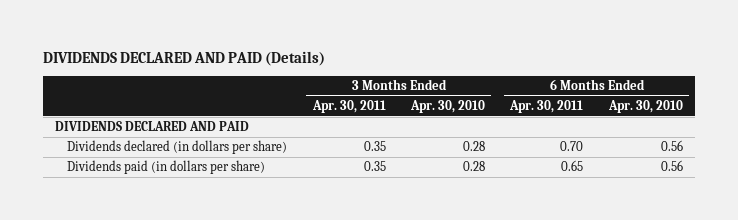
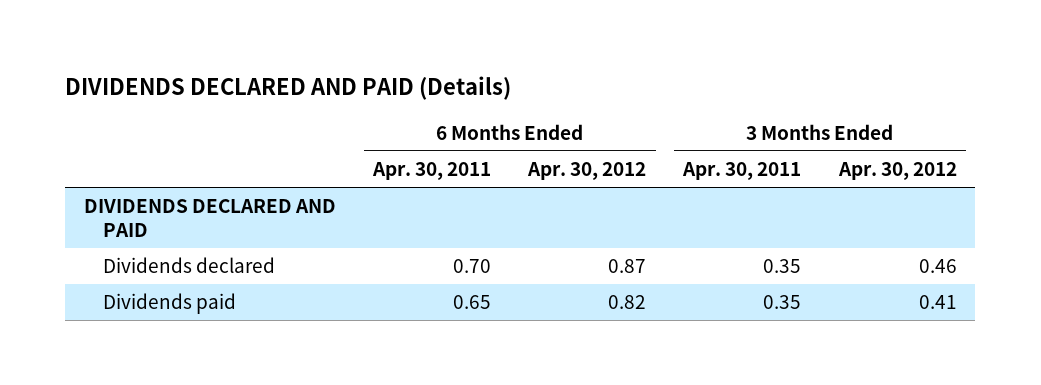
- | 3 Months Ended Apr. 30, 2011 | 3 Months Ended Apr. 30, 2010 | 6 Months Ended Apr. 30, 2011 | 6 Months Ended Apr. 30, 2010
+ | 6 Months Ended Apr. 30, 2011 | 6 Months Ended Apr. 30, 2012 | 3 Months Ended Apr. 30, 2011 | 3 Months Ended Apr. 30, 2012
- Dividends declared (in dollars per share) | 0.35 | 0.28 | 0.70 | 0.56
- Dividends paid (in dollars per share) | 0.35 | 0.28 | 0.65 | 0.56
+ Dividends declared | 0.70 | 0.87 | 0.35 | 0.46
+ Dividends paid | 0.65 | 0.82 | 0.35 | 0.41

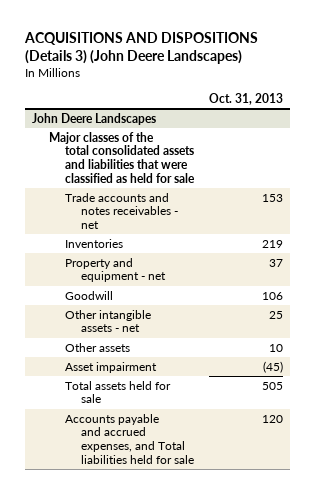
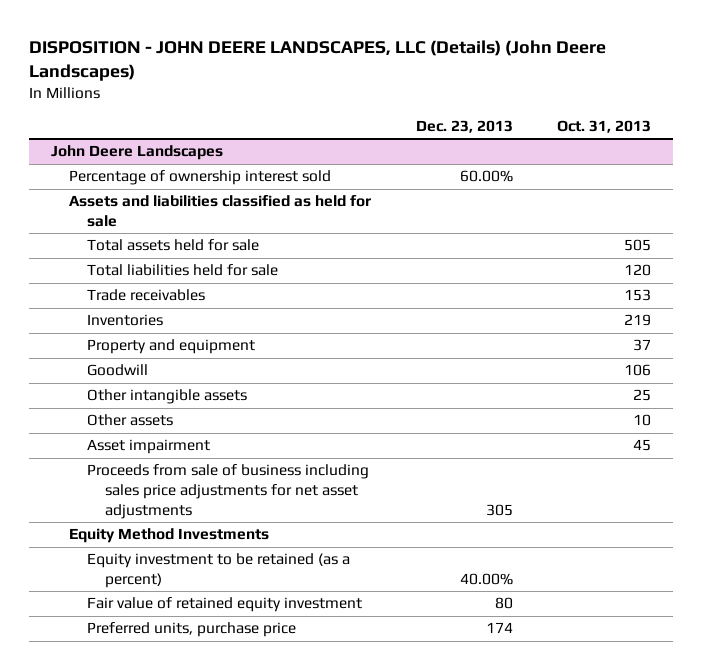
- ACQUISITIONS AND DISPOSITIONS (Details 3) (John Deere Landscapes)
+ DISPOSITION - JOHN DEERE LANDSCAPES, LLC (Details) (John Deere Landscapes)
- | Oct. 31, 2013
+ | Dec. 23, 2013 | Oct. 31, 2013
@ John Deere Landscapes
- Major classes of the total consolidated assets and liabilities that were classified as held for sale
- Trade accounts and notes receivables - net | 153
+ Percentage of ownership interest sold | 60.00% |
+ Assets and liabilities classified as held for sale
moved up: Total assets held for sale | | 505
+ Total liabilities held for sale | | 120
+ Trade receivables | | 153
- Property and equipment - net | 37
+ Property and equipment | | 37
- Other intangible assets - net | 25
+ Other intangible assets | | 25
- Asset impairment | (45)
- Accounts payable and accrued expenses, and Total liabilities held for sale | 120
+ Asset impairment | | 45
+ Proceeds from sale of business including sales price adjustments for net asset adjustments | 305 |
+ Equity Method Investments
+ Equity investment to be retained (as a percent) | 40.00% |
+ Fair value of retained equity investment | 80 |
+ Preferred units, purchase price | 174 |

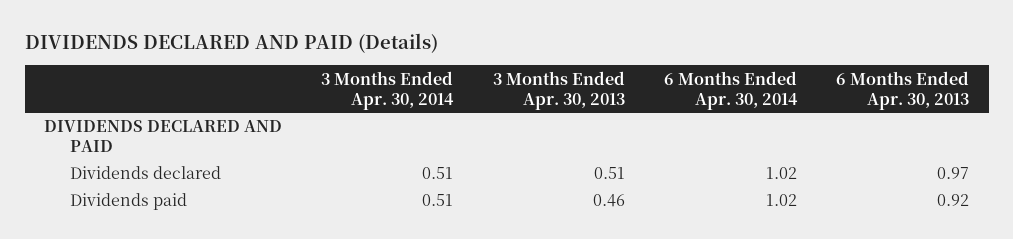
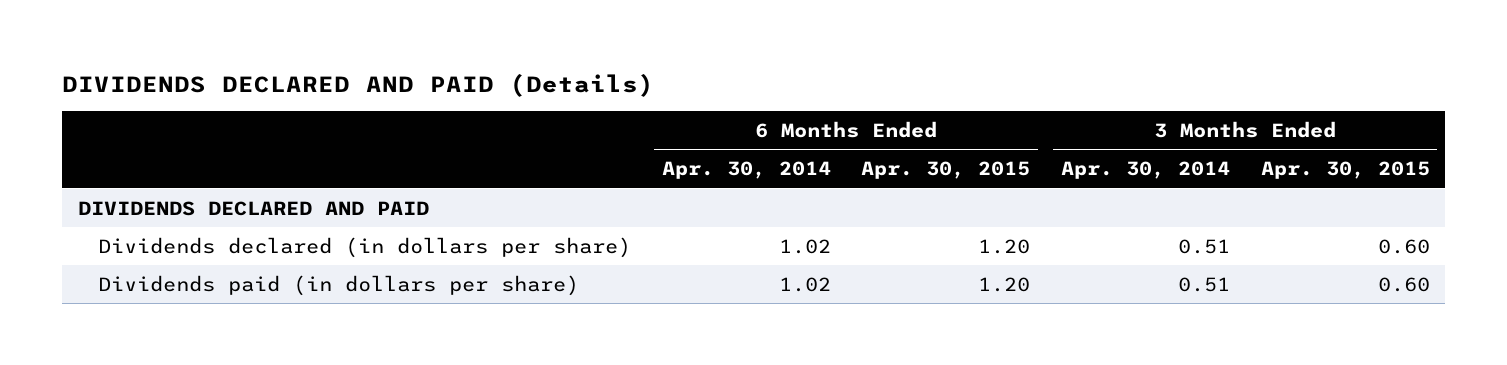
- | 3 Months Ended Apr. 30, 2014 | 3 Months Ended Apr. 30, 2013 | 6 Months Ended Apr. 30, 2014 | 6 Months Ended Apr. 30, 2013
+ | 6 Months Ended Apr. 30, 2014 | 6 Months Ended Apr. 30, 2015 | 3 Months Ended Apr. 30, 2014 | 3 Months Ended Apr. 30, 2015
- Dividends declared | 0.51 | 0.51 | 1.02 | 0.97
- Dividends paid | 0.51 | 0.46 | 1.02 | 0.92
+ Dividends declared (in dollars per share) | 1.02 | 1.20 | 0.51 | 0.60
+ Dividends paid (in dollars per share) | 1.02 | 1.20 | 0.51 | 0.60

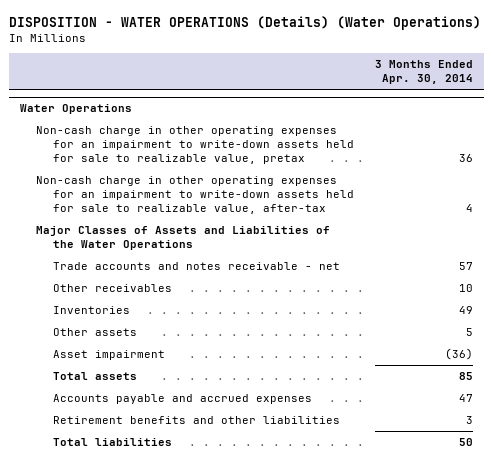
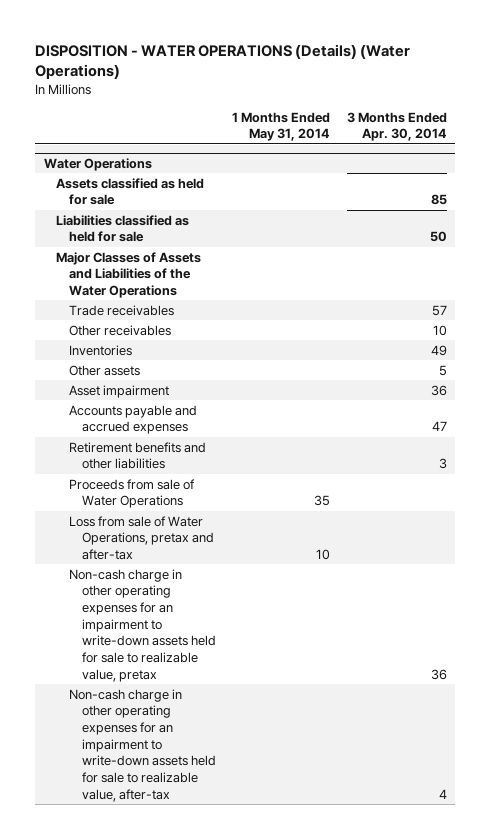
- | 3 Months Ended Apr. 30, 2014
+ | 1 Months Ended May 31, 2014 | 3 Months Ended Apr. 30, 2014
@ Water Operations
+ Assets classified as held for sale | | 85
+ Liabilities classified as held for sale | | 50
- Trade accounts and notes receivable - net | 57
+ Trade receivables | | 57
- Asset impairment | (36)
- Total assets | 85
+ Asset impairment | | 36
- Total liabilities | 50
+ Proceeds from sale of Water Operations | 35 |
+ Loss from sale of Water Operations, pretax and after-tax | 10 |
moved down: Non-cash charge in other operating expenses for an impairment to write-down assets held for sale to realizable value, pretax | | 36
moved down: Non-cash charge in other operating expenses for an impairment to write-down assets held for sale to realizable value, after-tax | | 4

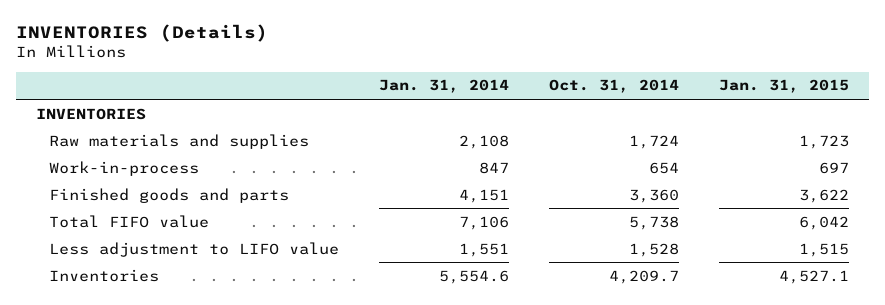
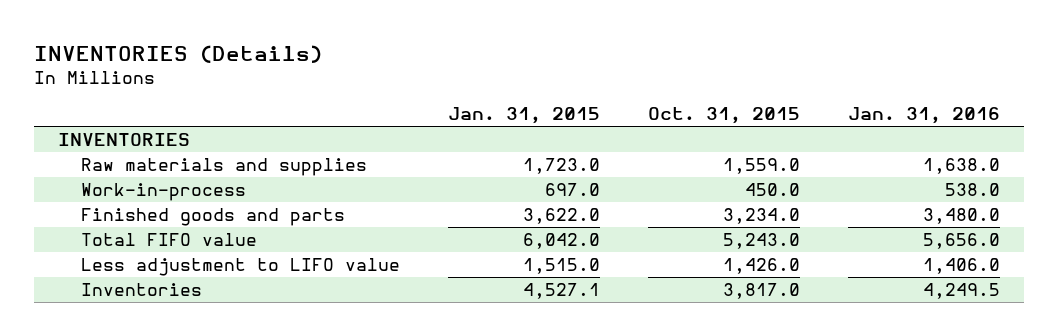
- | Jan. 31, 2014 | Oct. 31, 2014 | Jan. 31, 2015
+ | Jan. 31, 2015 | Oct. 31, 2015 | Jan. 31, 2016
- Raw materials and supplies | 2,108 | 1,724 | 1,723
- Work-in-process | 847 | 654 | 697
- Finished goods and parts | 4,151 | 3,360 | 3,622
- Total FIFO value | 7,106 | 5,738 | 6,042
- Less adjustment to LIFO value | 1,551 | 1,528 | 1,515
+ Raw materials and supplies | 1,723.0 | 1,559.0 | 1,638.0
+ Work-in-process | 697.0 | 450.0 | 538.0
+ Finished goods and parts | 3,622.0 | 3,234.0 | 3,480.0
+ Total FIFO value | 6,042.0 | 5,243.0 | 5,656.0
+ Less adjustment to LIFO value | 1,515.0 | 1,426.0 | 1,406.0

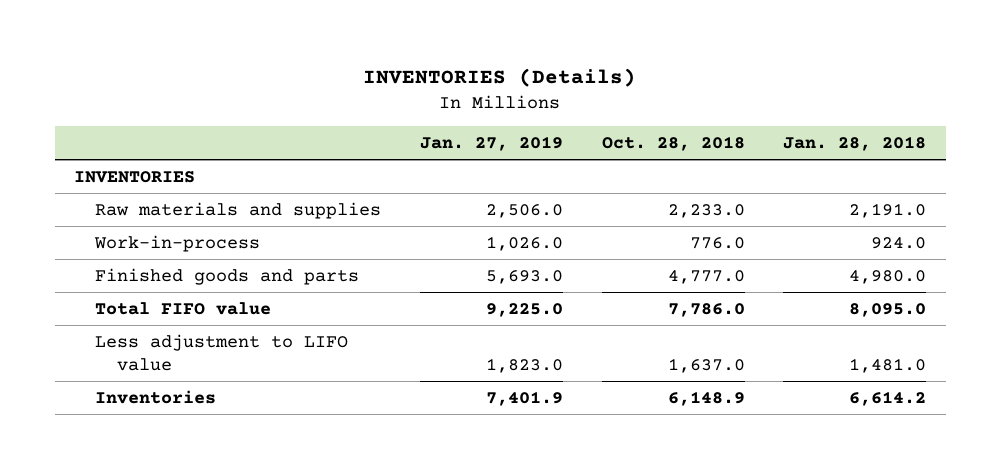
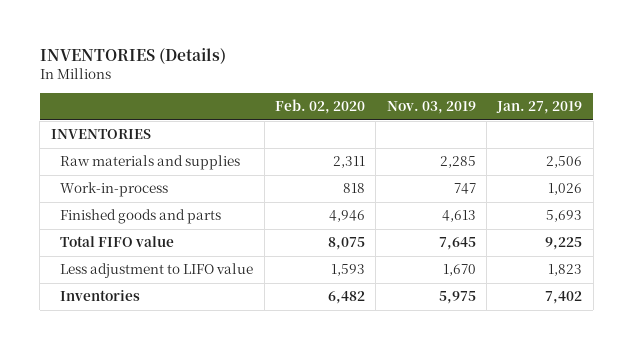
- | Jan. 27, 2019 | Oct. 28, 2018 | Jan. 28, 2018
+ | Feb. 02, 2020 | Nov. 03, 2019 | Jan. 27, 2019
- Raw materials and supplies | 2,506.0 | 2,233.0 | 2,191.0
- Work-in-process | 1,026.0 | 776.0 | 924.0
- Finished goods and parts | 5,693.0 | 4,777.0 | 4,980.0
- Total FIFO value | 9,225.0 | 7,786.0 | 8,095.0
- Less adjustment to LIFO value | 1,823.0 | 1,637.0 | 1,481.0
- Inventories | 7,401.9 | 6,148.9 | 6,614.2
+ Raw materials and supplies | 2,311 | 2,285 | 2,506
+ Work-in-process | 818 | 747 | 1,026
+ Finished goods and parts | 4,946 | 4,613 | 5,693
+ Total FIFO value | 8,075 | 7,645 | 9,225
+ Less adjustment to LIFO value | 1,593 | 1,670 | 1,823
+ Inventories | 6,482 | 5,975 | 7,402

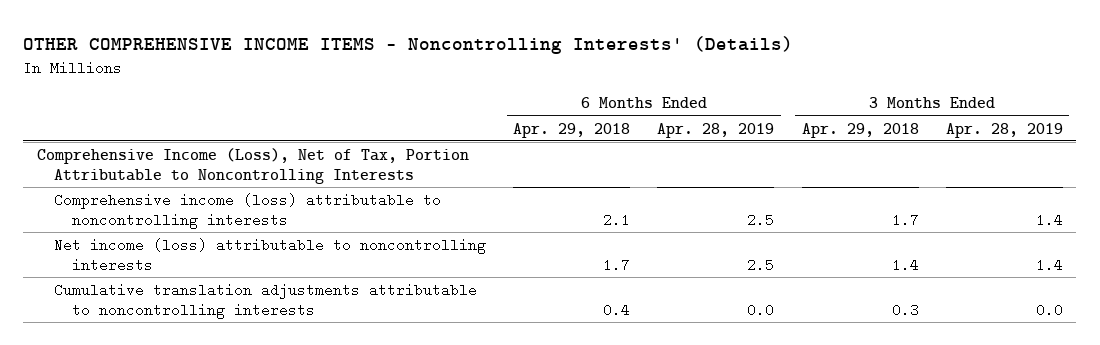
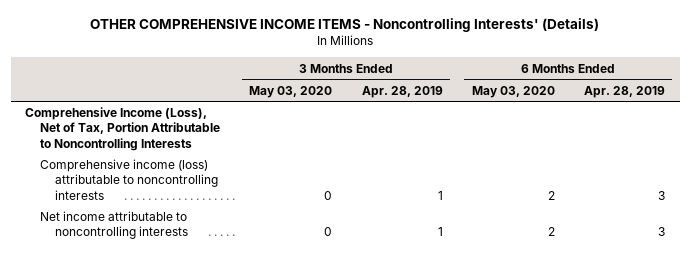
- | 6 Months Ended Apr. 29, 2018 | 6 Months Ended Apr. 28, 2019 | 3 Months Ended Apr. 29, 2018 | 3 Months Ended Apr. 28, 2019
+ | 3 Months Ended May 03, 2020 | 3 Months Ended Apr. 28, 2019 | 6 Months Ended May 03, 2020 | 6 Months Ended Apr. 28, 2019
- Comprehensive income (loss) attributable to noncontrolling interests | 2.1 | 2.5 | 1.7 | 1.4
- Net income (loss) attributable to noncontrolling interests | 1.7 | 2.5 | 1.4 | 1.4
- Cumulative translation adjustments attributable to noncontrolling interests | 0.4 | 0.0 | 0.3 | 0.0
+ Comprehensive income (loss) attributable to noncontrolling interests | 0 | 1 | 2 | 3
+ Net income attributable to noncontrolling interests | 0 | 1 | 2 | 3

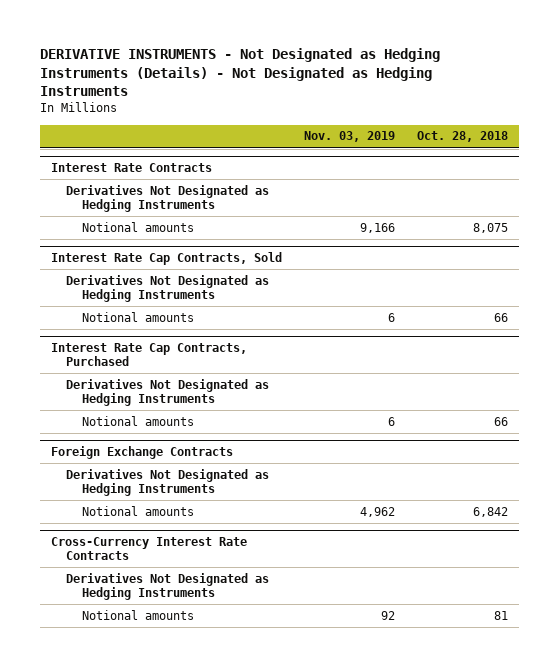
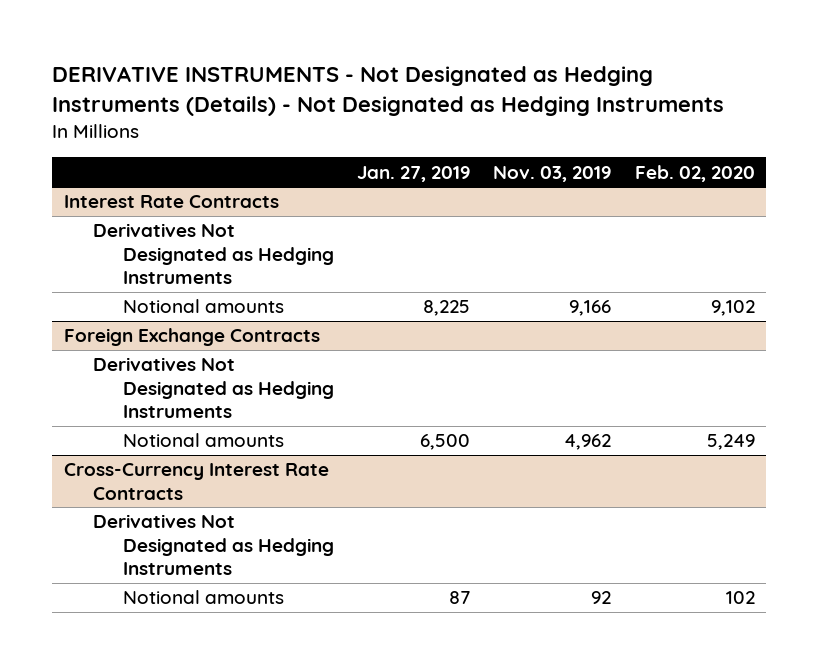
- | Nov. 03, 2019 | Oct. 28, 2018
+ | Jan. 27, 2019 | Nov. 03, 2019 | Feb. 02, 2020
- Interest Rate Cap Contracts, Sold
- Derivatives Not Designated as Hedging Instruments
- Notional amounts | 6 | 66
- Interest Rate Cap Contracts, Purchased
- Derivatives Not Designated as Hedging Instruments
- Notional amounts | 6 | 66

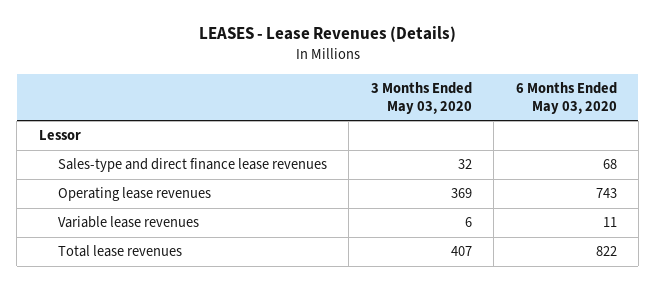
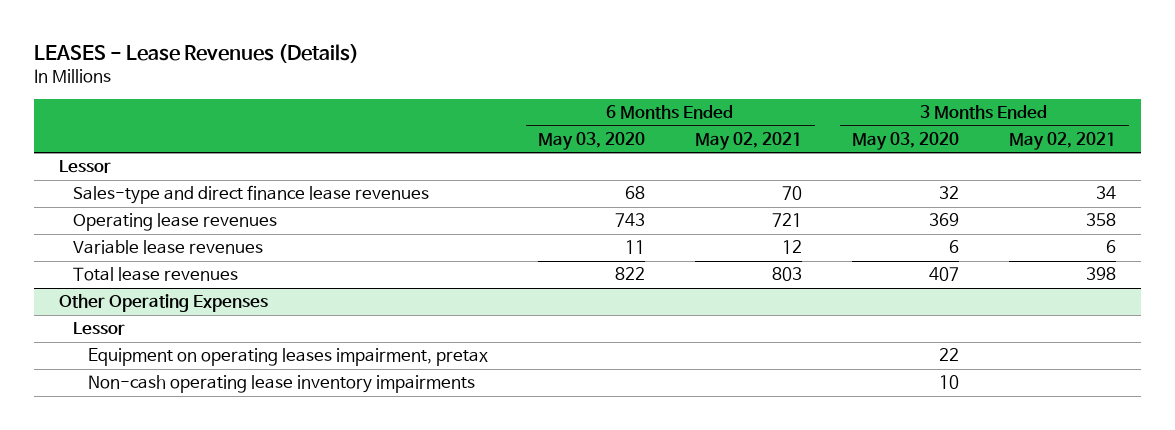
- | 3 Months Ended May 03, 2020 | 6 Months Ended May 03, 2020
+ | 6 Months Ended May 03, 2020 | 6 Months Ended May 02, 2021 | 3 Months Ended May 03, 2020 | 3 Months Ended May 02, 2021
+ Other Operating Expenses
+ Lessor
+ Equipment on operating leases impairment, pretax | | | 22 |
+ Non-cash operating lease inventory impairments | | | 10 |

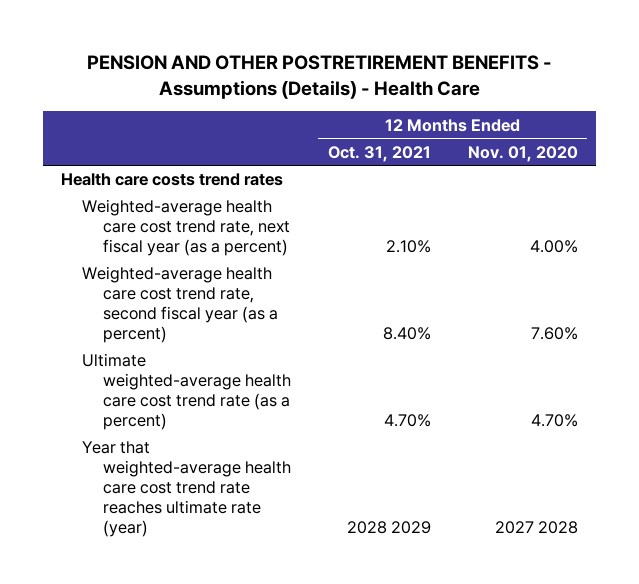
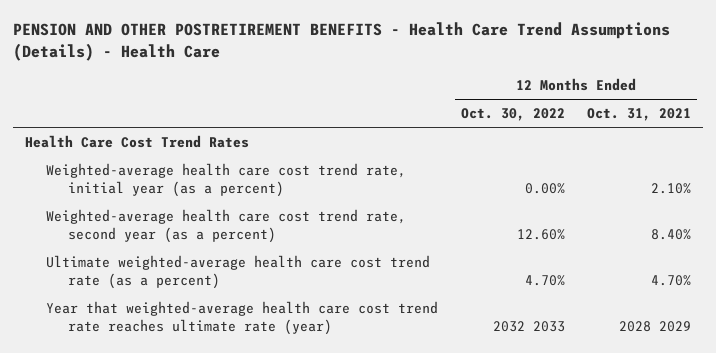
- PENSION AND OTHER POSTRETIREMENT BENEFITS - Assumptions (Details) - Health Care
+ PENSION AND OTHER POSTRETIREMENT BENEFITS - Health Care Trend Assumptions (Details) - Health Care
- | 12 Months Ended Oct. 31, 2021 | 12 Months Ended Nov. 01, 2020
+ | 12 Months Ended Oct. 30, 2022 | 12 Months Ended Oct. 31, 2021
- Health care costs trend rates
- Weighted-average health care cost trend rate, next fiscal year (as a percent) | 2.10% | 4.00%
- Weighted-average health care cost trend rate, second fiscal year (as a percent) | 8.40% | 7.60%
+ Health Care Cost Trend Rates
+ Weighted-average health care cost trend rate, initial year (as a percent) | 0.00% | 2.10%
+ Weighted-average health care cost trend rate, second year (as a percent) | 12.60% | 8.40%

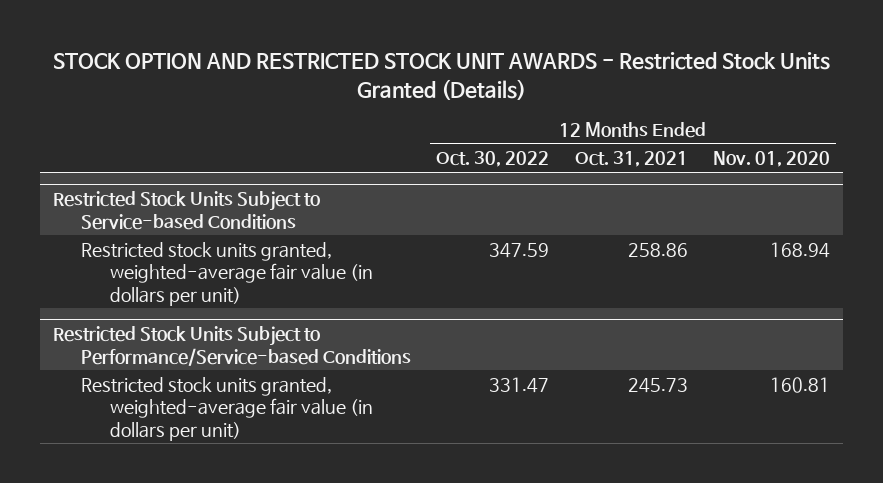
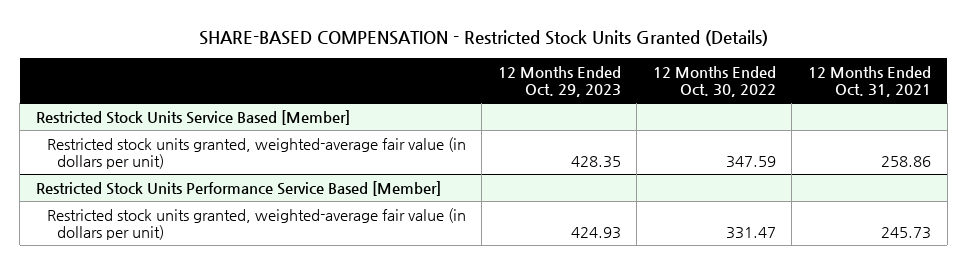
- STOCK OPTION AND RESTRICTED STOCK UNIT AWARDS - Restricted Stock Units Granted (Details)
+ SHARE-BASED COMPENSATION - Restricted Stock Units Granted (Details)
- | 12 Months Ended Oct. 30, 2022 | 12 Months Ended Oct. 31, 2021 | 12 Months Ended Nov. 01, 2020
+ | 12 Months Ended Oct. 29, 2023 | 12 Months Ended Oct. 30, 2022 | 12 Months Ended Oct. 31, 2021
- Restricted Stock Units Subject to Service-based Conditions
+ Restricted Stock Units Service Based [Member]
- Restricted Stock Units Subject to Performance/Service-based Conditions
+ Restricted Stock Units Performance Service Based [Member]

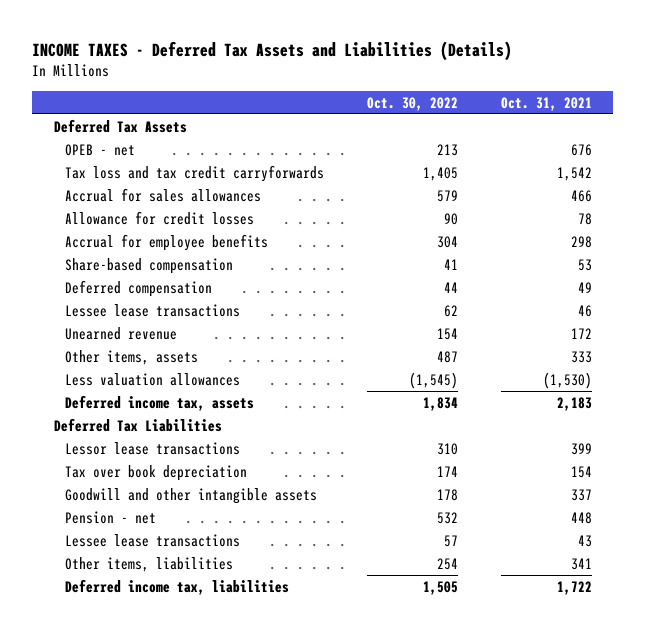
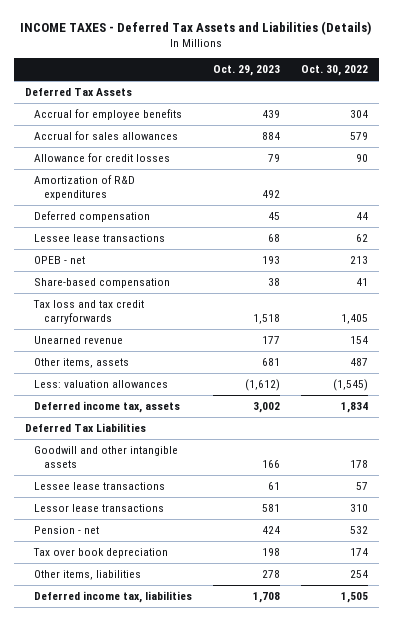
- | Oct. 30, 2022 | Oct. 31, 2021
+ | Oct. 29, 2023 | Oct. 30, 2022
moved up: Accrual for employee benefits | 439 | 304
+ Amortization of R&D expenditures | 492 |
moved down: OPEB - net | 193 | 213
moved down: Share-based compensation | 38 | 41
moved down: Tax loss and tax credit carryforwards | 1,518 | 1,405
- Less valuation allowances | (1,545) | (1,530)
+ Less: valuation allowances | (1,612) | (1,545)
moved down: Lessor lease transactions | 581 | 310
moved down: Pension - net | 424 | 532
moved down: Tax over book depreciation | 198 | 174

